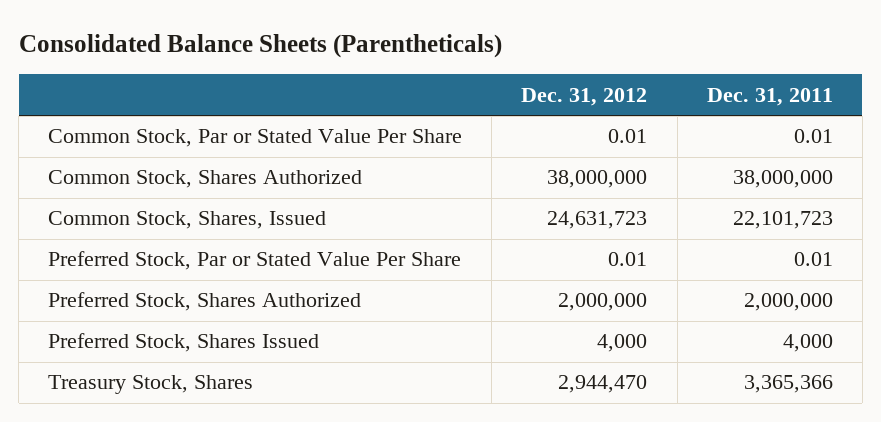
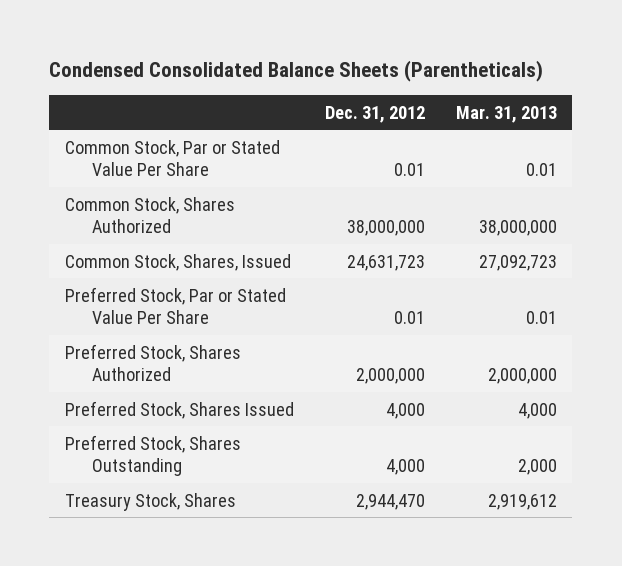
- Consolidated Balance Sheets (Parentheticals)
+ Condensed Consolidated Balance Sheets (Parentheticals)
- | Dec. 31, 2012 | Dec. 31, 2011
+ | Dec. 31, 2012 | Mar. 31, 2013
+ Preferred Stock, Shares Outstanding | 4,000 | 2,000

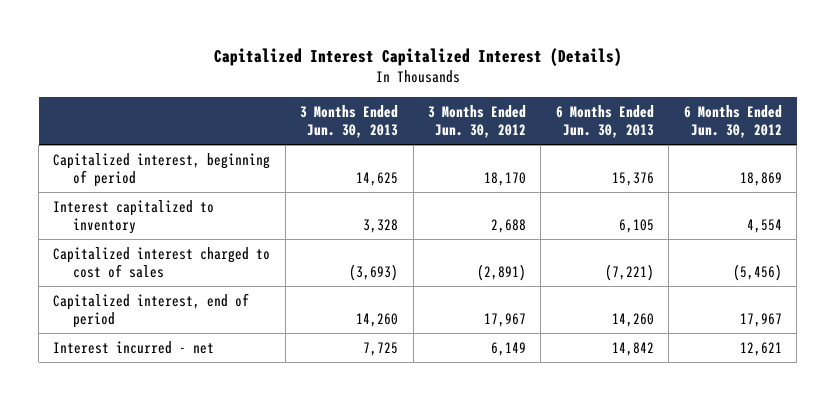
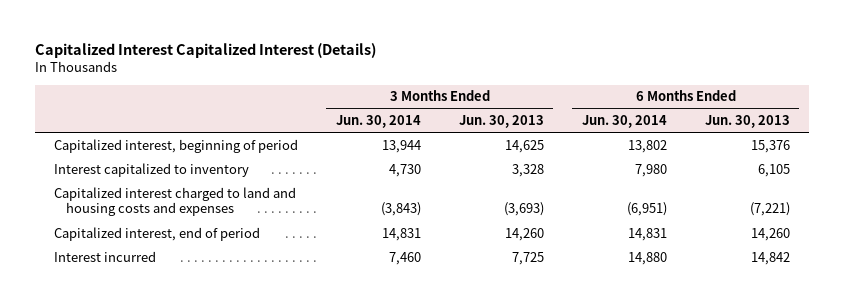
- | 3 Months Ended Jun. 30, 2013 | 3 Months Ended Jun. 30, 2012 | 6 Months Ended Jun. 30, 2013 | 6 Months Ended Jun. 30, 2012
+ | 3 Months Ended Jun. 30, 2014 | 3 Months Ended Jun. 30, 2013 | 6 Months Ended Jun. 30, 2014 | 6 Months Ended Jun. 30, 2013
- Capitalized interest charged to cost of sales | (3,693) | (2,891) | (7,221) | (5,456)
+ Capitalized interest charged to land and housing costs and expenses | (3,843) | (3,693) | (6,951) | (7,221)
- Interest incurred - net | 7,725 | 6,149 | 14,842 | 12,621
+ Interest incurred | 7,460 | 7,725 | 14,880 | 14,842

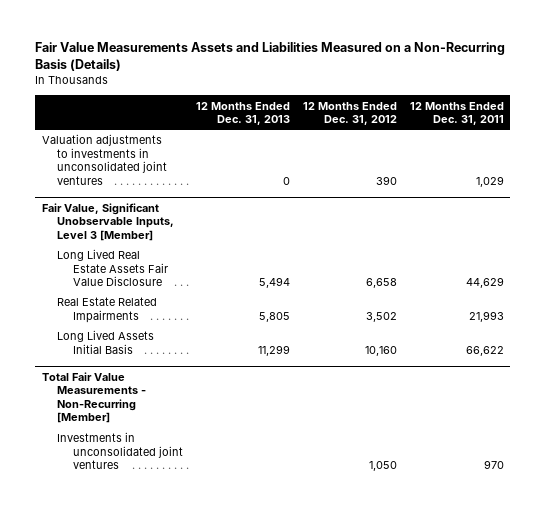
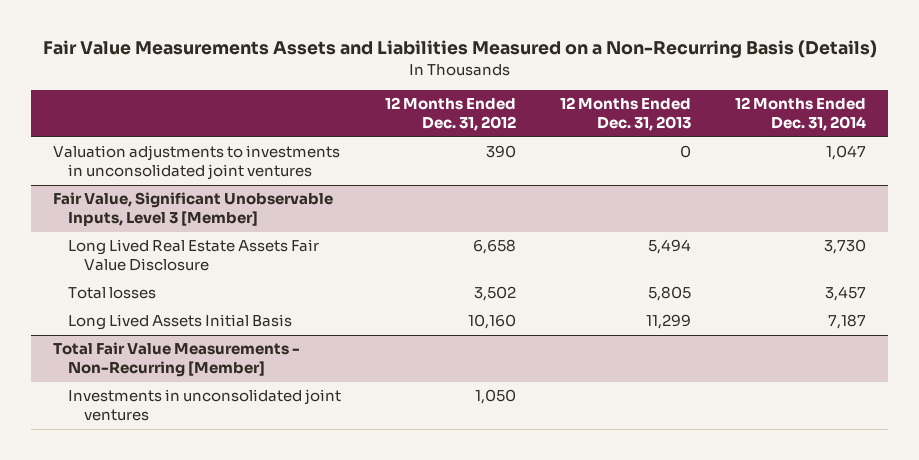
- | 12 Months Ended Dec. 31, 2013 | 12 Months Ended Dec. 31, 2012 | 12 Months Ended Dec. 31, 2011
+ | 12 Months Ended Dec. 31, 2012 | 12 Months Ended Dec. 31, 2013 | 12 Months Ended Dec. 31, 2014
@ Fair Value, Significant Unobservable Inputs, Level 3 [Member]
- Real Estate Related Impairments | 5,805 | 3,502 | 21,993
+ Total losses | 3,502 | 5,805 | 3,457

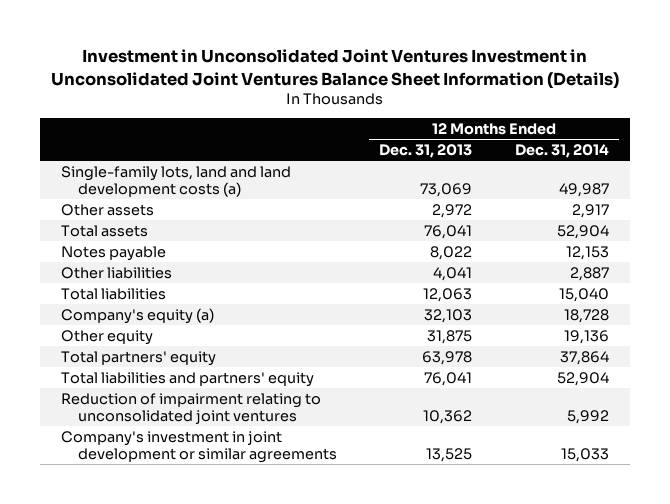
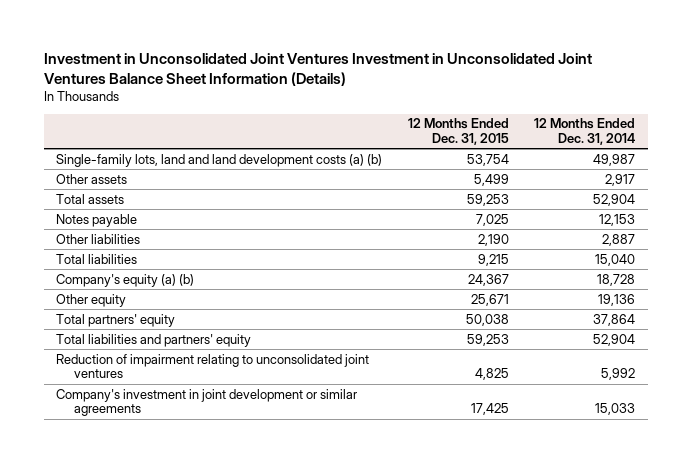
- | 12 Months Ended Dec. 31, 2013 | 12 Months Ended Dec. 31, 2014
+ | 12 Months Ended Dec. 31, 2015 | 12 Months Ended Dec. 31, 2014
- Single-family lots, land and land development costs (a) | 73,069 | 49,987
+ Single-family lots, land and land development costs (a) (b) | 53,754 | 49,987
- Company's equity (a) | 32,103 | 18,728
+ Company's equity (a) (b) | 24,367 | 18,728

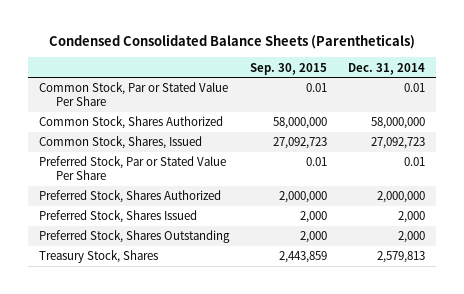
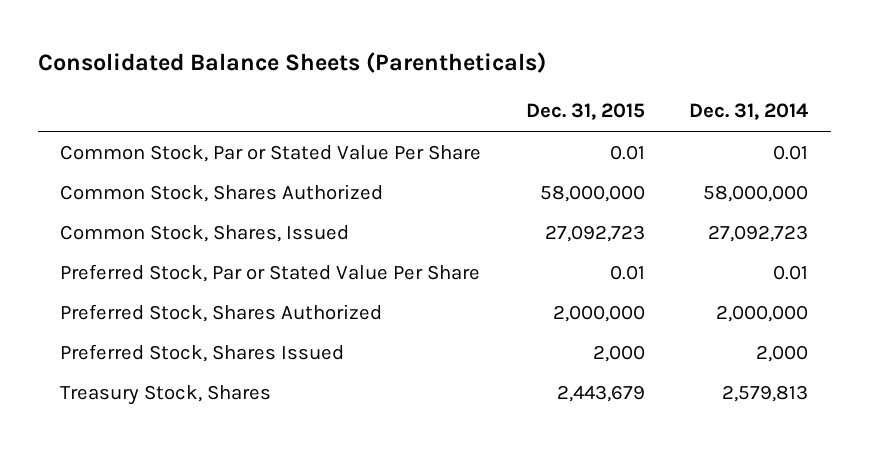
- Condensed Consolidated Balance Sheets (Parentheticals)
+ Consolidated Balance Sheets (Parentheticals)
- | Sep. 30, 2015 | Dec. 31, 2014
+ | Dec. 31, 2015 | Dec. 31, 2014
- Preferred Stock, Shares Outstanding | 2,000 | 2,000

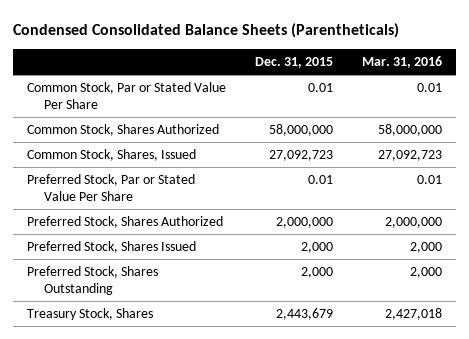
- Consolidated Balance Sheets (Parentheticals)
+ Condensed Consolidated Balance Sheets (Parentheticals)
- | Dec. 31, 2015 | Dec. 31, 2014
+ | Dec. 31, 2015 | Mar. 31, 2016
+ Preferred Stock, Shares Outstanding | 2,000 | 2,000

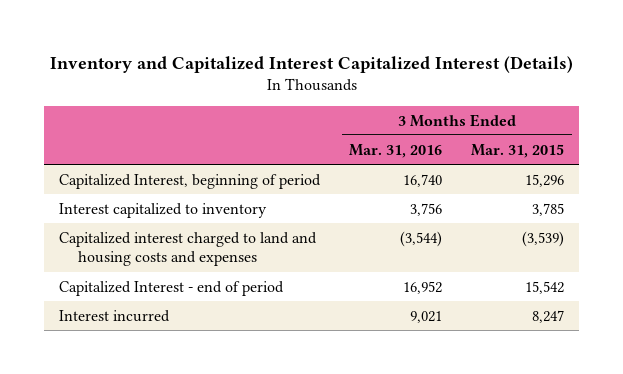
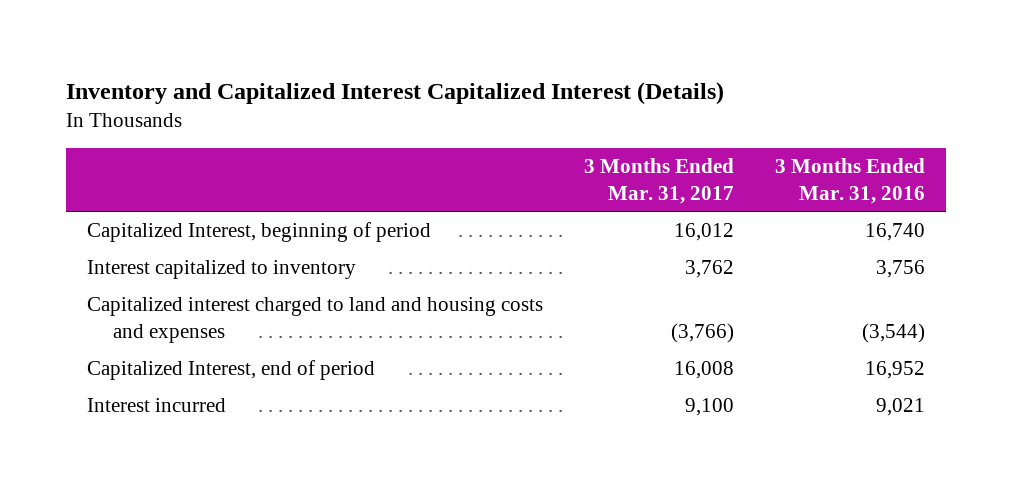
- | 3 Months Ended Mar. 31, 2016 | 3 Months Ended Mar. 31, 2015
+ | 3 Months Ended Mar. 31, 2017 | 3 Months Ended Mar. 31, 2016
- Capitalized Interest - end of period | 16,952 | 15,542
+ Capitalized Interest, end of period | 16,008 | 16,952

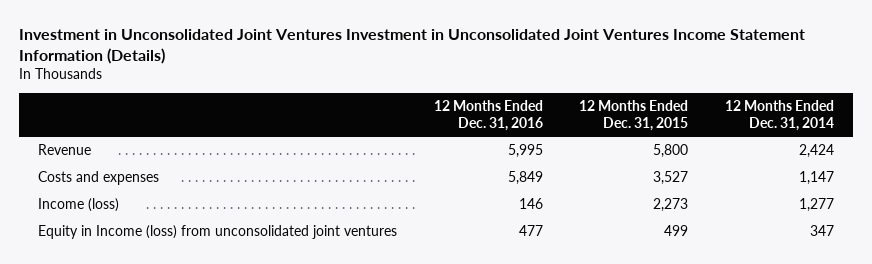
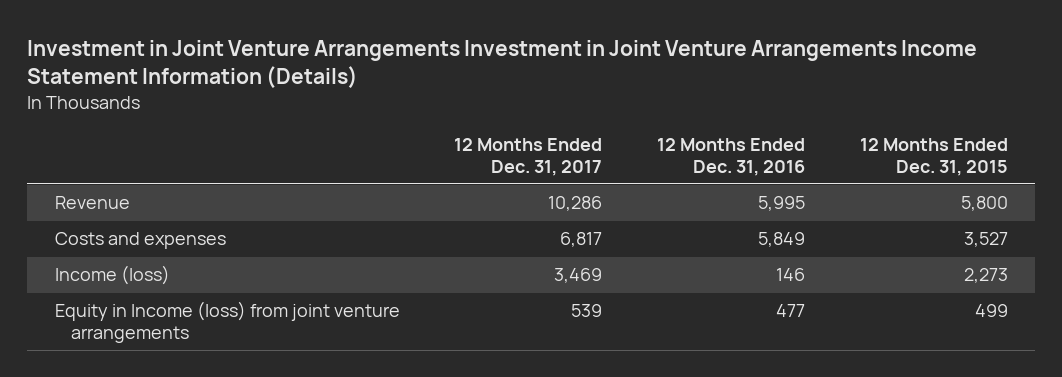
- Investment in Unconsolidated Joint Ventures Investment in Unconsolidated Joint Ventures Income Statement Information (Details)
+ Investment in Joint Venture Arrangements Investment in Joint Venture Arrangements Income Statement Information (Details)
- | 12 Months Ended Dec. 31, 2016 | 12 Months Ended Dec. 31, 2015 | 12 Months Ended Dec. 31, 2014
+ | 12 Months Ended Dec. 31, 2017 | 12 Months Ended Dec. 31, 2016 | 12 Months Ended Dec. 31, 2015
- Equity in Income (loss) from unconsolidated joint ventures | 477 | 499 | 347
+ Equity in Income (loss) from joint venture arrangements | 539 | 477 | 499

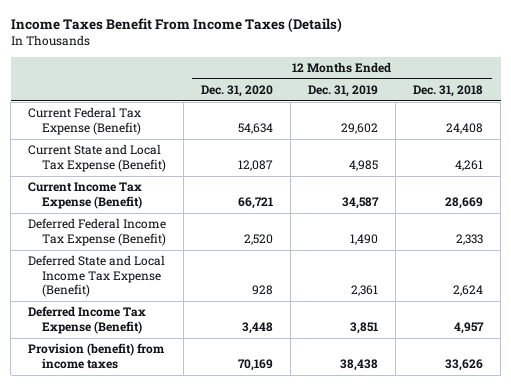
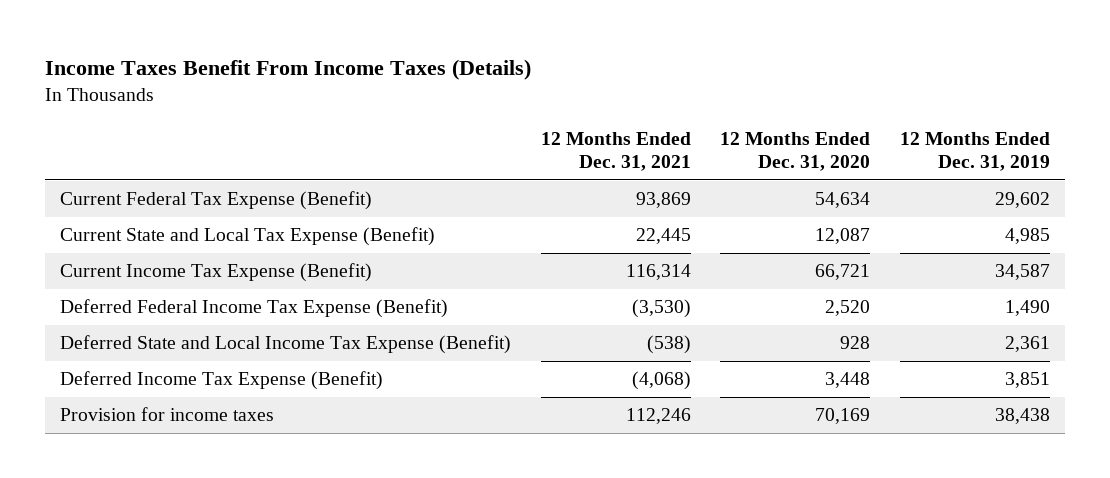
- | 12 Months Ended Dec. 31, 2020 | 12 Months Ended Dec. 31, 2019 | 12 Months Ended Dec. 31, 2018
+ | 12 Months Ended Dec. 31, 2021 | 12 Months Ended Dec. 31, 2020 | 12 Months Ended Dec. 31, 2019
- Provision (benefit) from income taxes | 70,169 | 38,438 | 33,626
+ Provision for income taxes | 112,246 | 70,169 | 38,438

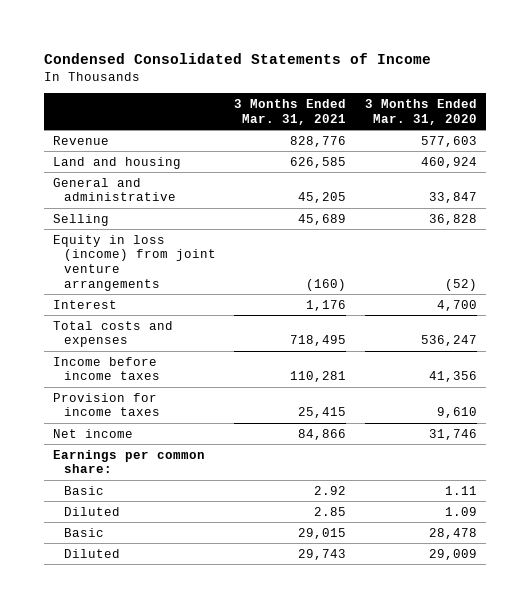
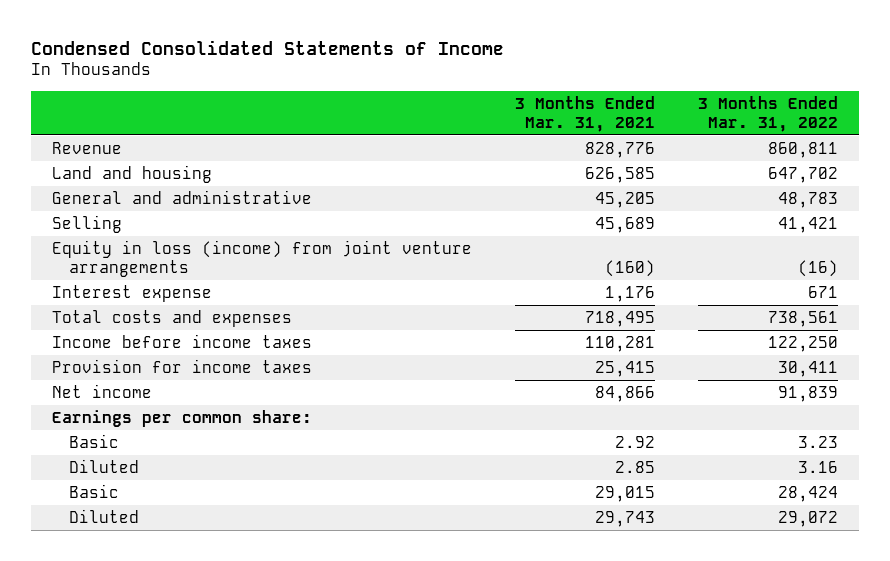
- | 3 Months Ended Mar. 31, 2021 | 3 Months Ended Mar. 31, 2020
+ | 3 Months Ended Mar. 31, 2021 | 3 Months Ended Mar. 31, 2022
- Interest | 1,176 | 4,700
+ Interest expense | 1,176 | 671

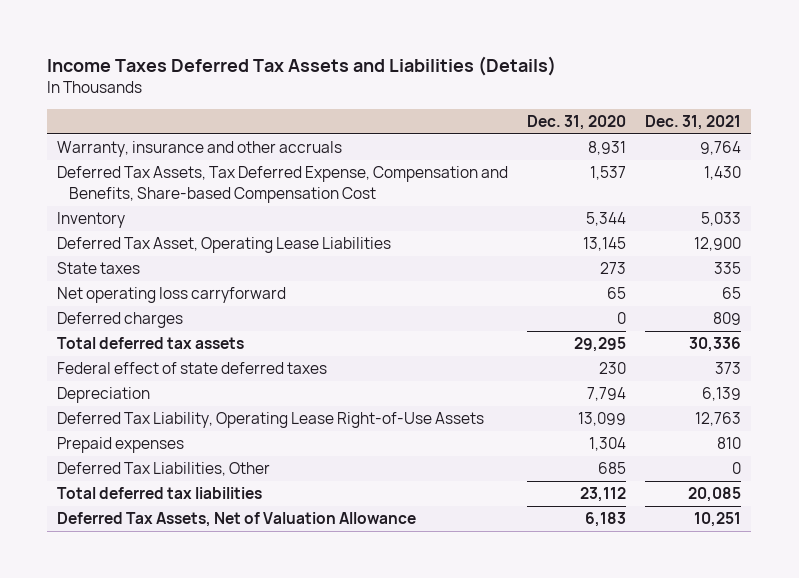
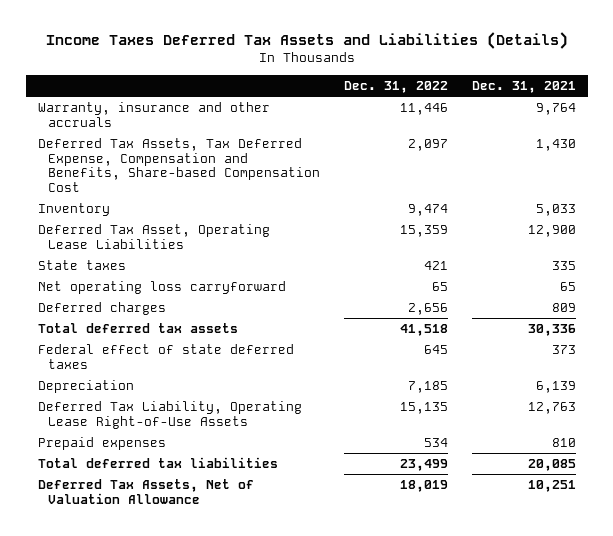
- | Dec. 31, 2020 | Dec. 31, 2021
+ | Dec. 31, 2022 | Dec. 31, 2021
- Deferred Tax Liabilities, Other | 685 | 0

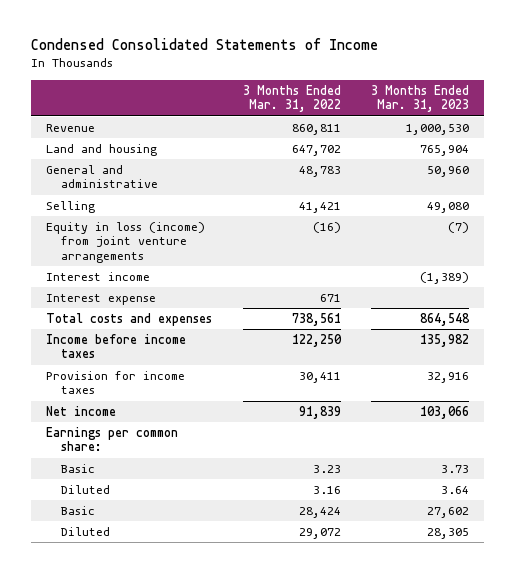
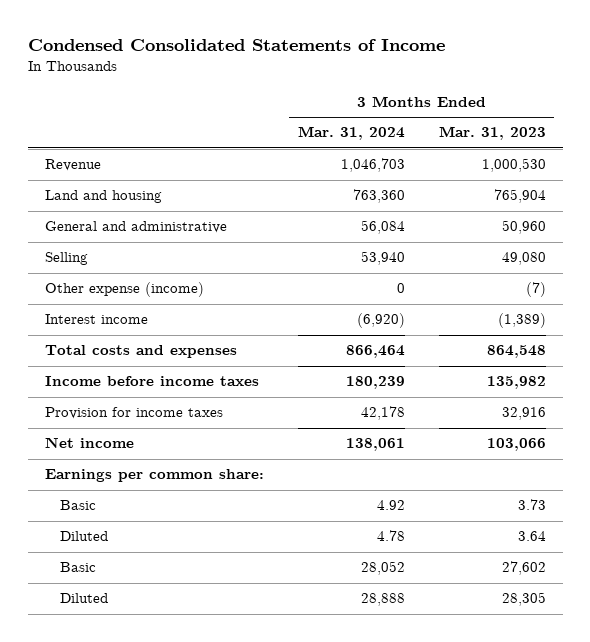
- | 3 Months Ended Mar. 31, 2022 | 3 Months Ended Mar. 31, 2023
+ | 3 Months Ended Mar. 31, 2024 | 3 Months Ended Mar. 31, 2023
- Equity in loss (income) from joint venture arrangements | (16) | (7)
+ Other expense (income) | 0 | (7)
- Interest expense | 671 |

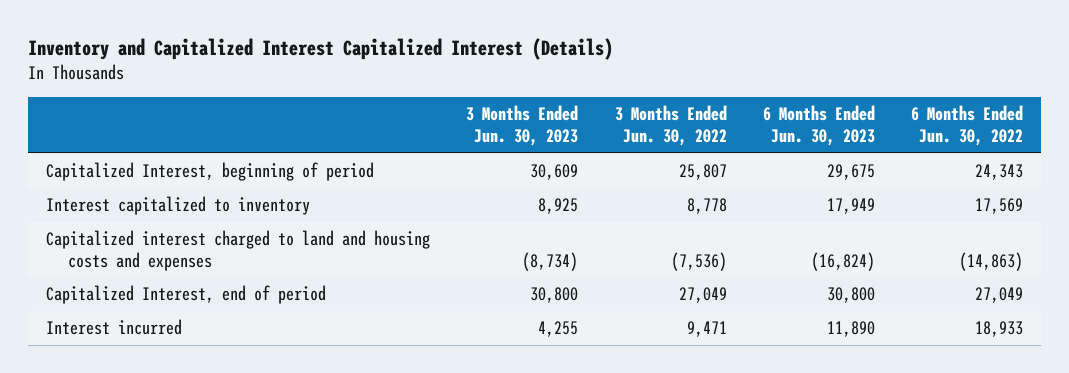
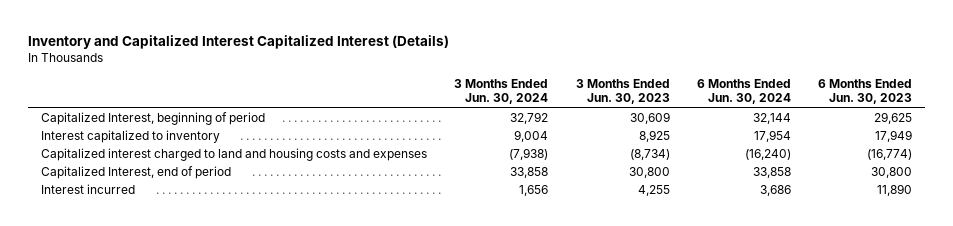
- | 3 Months Ended Jun. 30, 2023 | 3 Months Ended Jun. 30, 2022 | 6 Months Ended Jun. 30, 2023 | 6 Months Ended Jun. 30, 2022
+ | 3 Months Ended Jun. 30, 2024 | 3 Months Ended Jun. 30, 2023 | 6 Months Ended Jun. 30, 2024 | 6 Months Ended Jun. 30, 2023
- Capitalized Interest, beginning of period | 30,609 | 25,807 | 29,675 | 24,343
+ Capitalized Interest, beginning of period | 32,792 | 30,609 | 32,144 | 29,625
- Capitalized interest charged to land and housing costs and expenses | (8,734) | (7,536) | (16,824) | (14,863)
+ Capitalized interest charged to land and housing costs and expenses | (7,938) | (8,734) | (16,240) | (16,774)

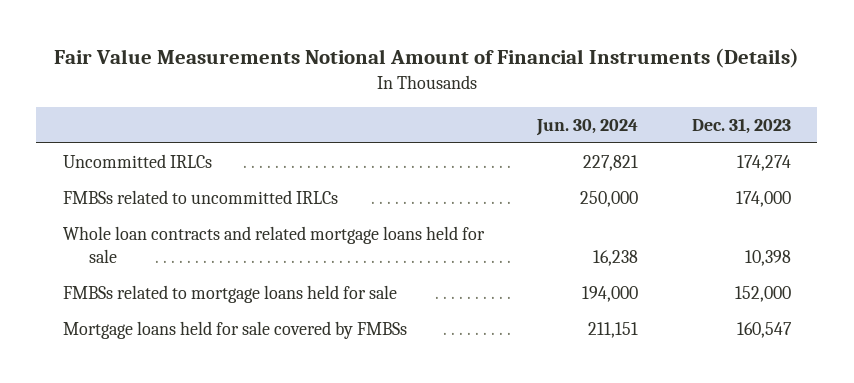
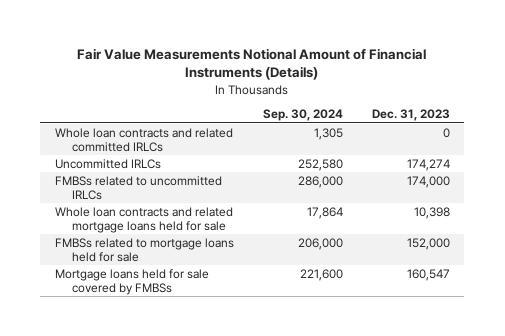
- | Jun. 30, 2024 | Dec. 31, 2023
+ | Sep. 30, 2024 | Dec. 31, 2023
+ Whole loan contracts and related committed IRLCs | 1,305 | 0

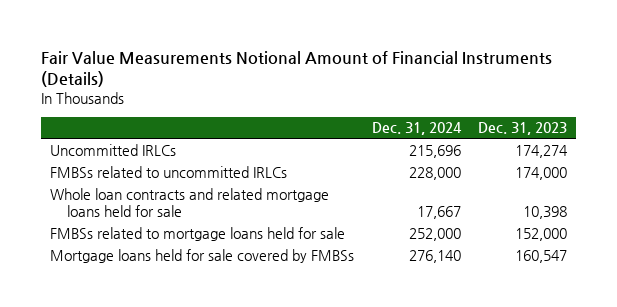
- | Sep. 30, 2024 | Dec. 31, 2023
+ | Dec. 31, 2024 | Dec. 31, 2023
- Whole loan contracts and related committed IRLCs | 1,305 | 0

